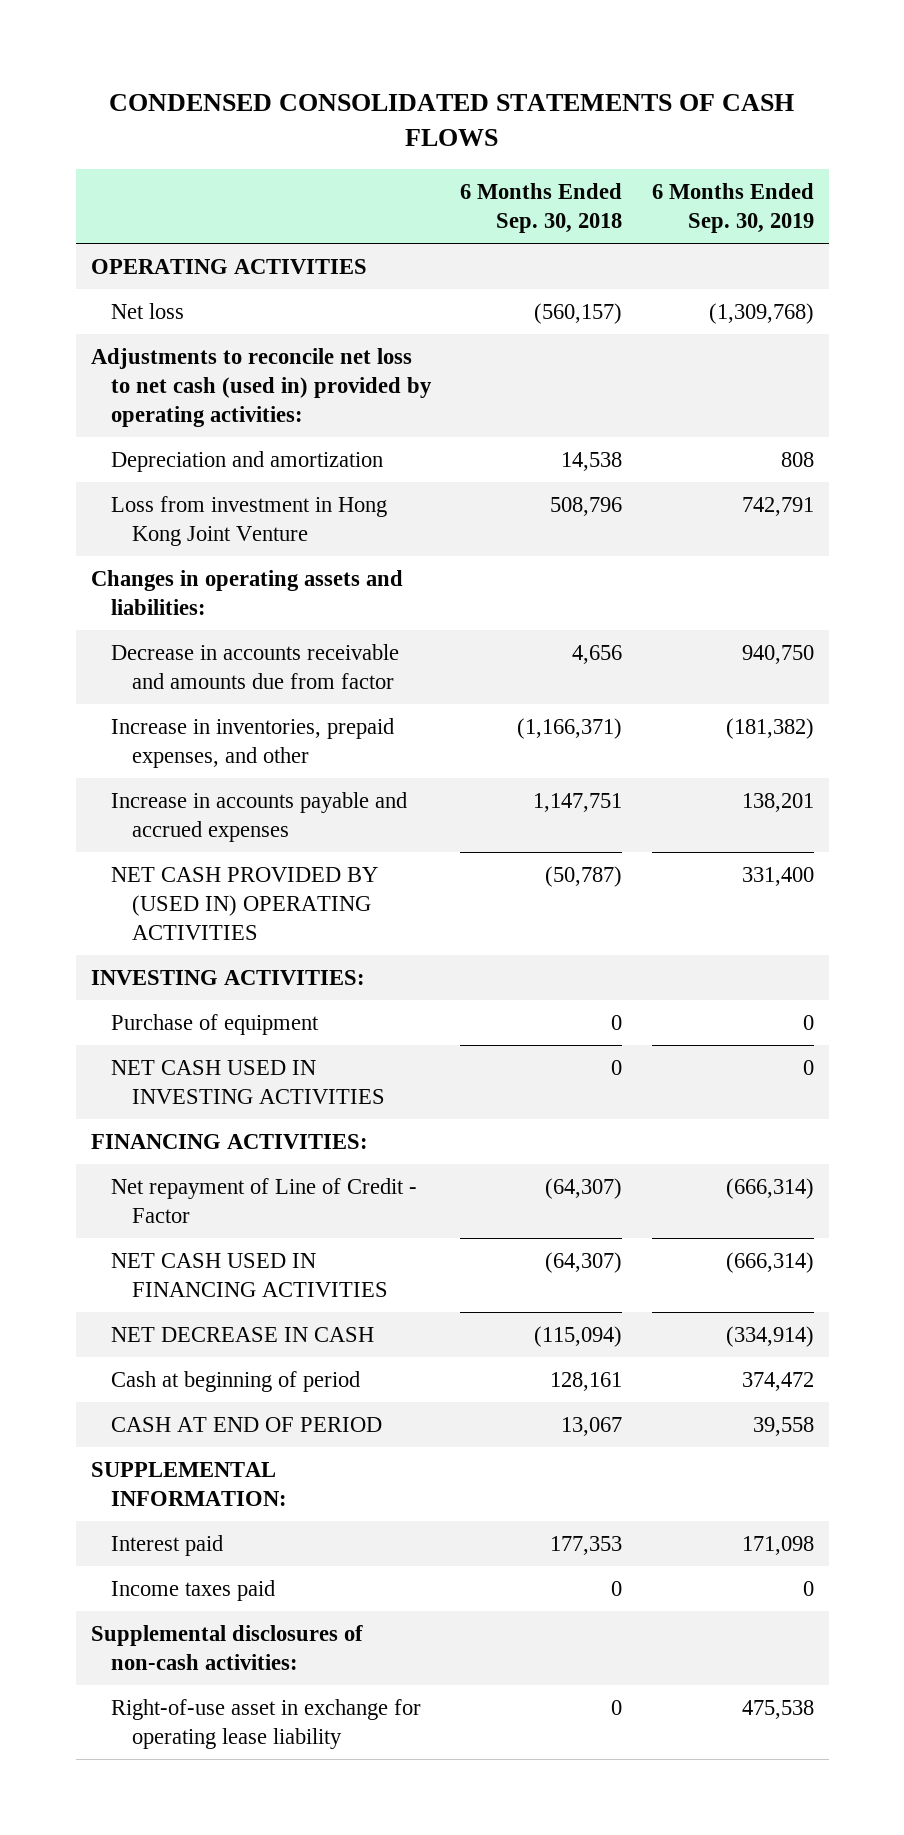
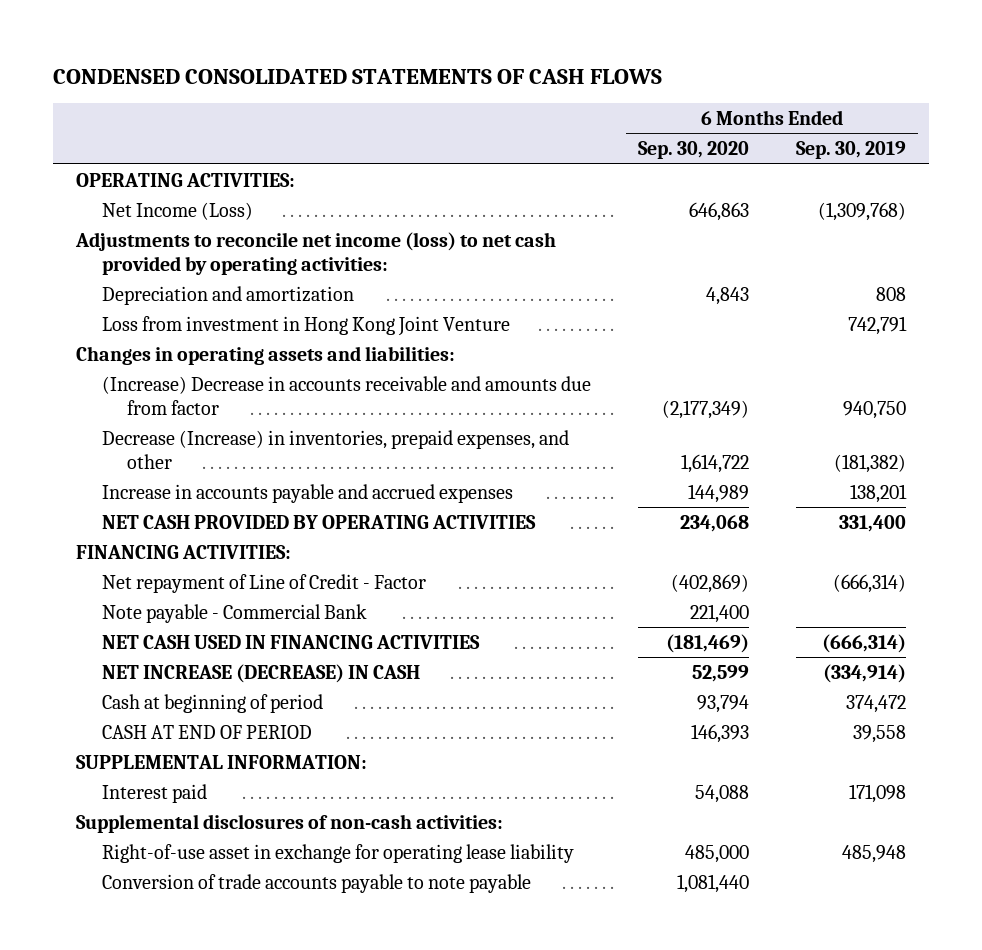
- | 6 Months Ended Sep. 30, 2018 | 6 Months Ended Sep. 30, 2019
+ | 6 Months Ended Sep. 30, 2020 | 6 Months Ended Sep. 30, 2019
- OPERATING ACTIVITIES
- Net loss | (560,157) | (1,309,768)
- Adjustments to reconcile net loss to net cash (used in) provided by operating activities:
+ OPERATING ACTIVITIES:
+ Net Income (Loss) | 646,863 | (1,309,768)
+ Adjustments to reconcile net income (loss) to net cash provided by operating activities:
- Decrease in accounts receivable and amounts due from factor | 4,656 | 940,750
- Increase in inventories, prepaid expenses, and other | (1,166,371) | (181,382)
+ (Increase) Decrease in accounts receivable and amounts due from factor | (2,177,349) | 940,750
+ Decrease (Increase) in inventories, prepaid expenses, and other | 1,614,722 | (181,382)
- NET CASH PROVIDED BY (USED IN) OPERATING ACTIVITIES | (50,787) | 331,400
- INVESTING ACTIVITIES:
- Purchase of equipment | 0 | 0
- NET CASH USED IN INVESTING ACTIVITIES | 0 | 0
+ NET CASH PROVIDED BY OPERATING ACTIVITIES | 234,068 | 331,400
+ Note payable - Commercial Bank | 221,400 |
- NET DECREASE IN CASH | (115,094) | (334,914)
+ NET INCREASE (DECREASE) IN CASH | 52,599 | (334,914)
- Income taxes paid | 0 | 0
- Right-of-use asset in exchange for operating lease liability | 0 | 475,538
+ Right-of-use asset in exchange for operating lease liability | 485,000 | 485,948
+ Conversion of trade accounts payable to note payable | 1,081,440 |

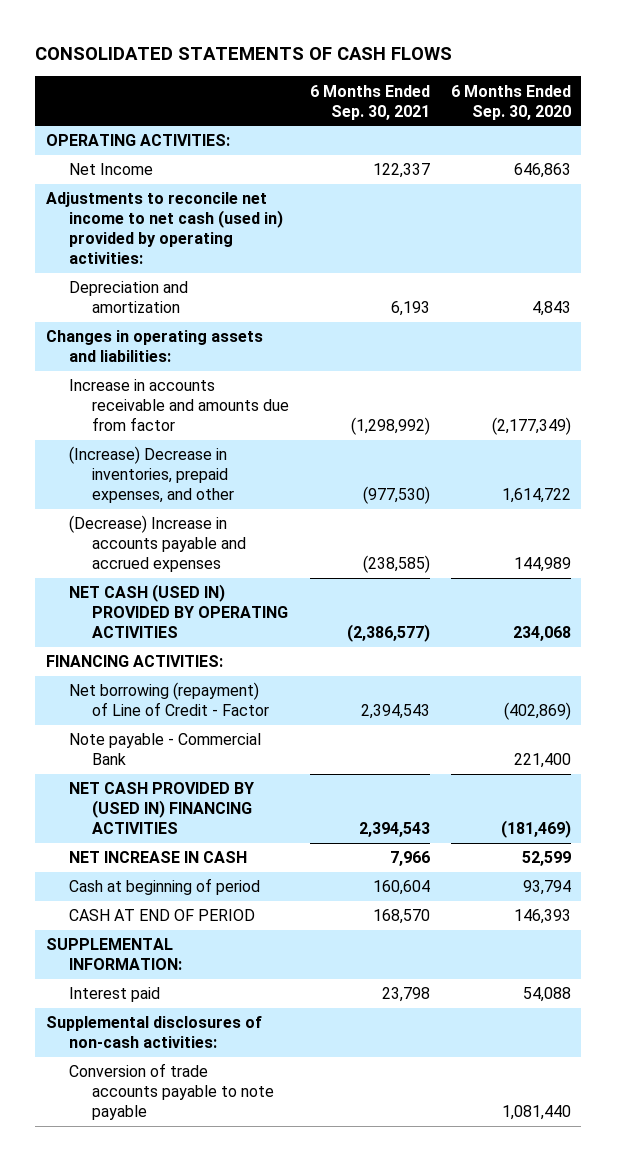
- CONDENSED CONSOLIDATED STATEMENTS OF CASH FLOWS
+ CONSOLIDATED STATEMENTS OF CASH FLOWS
- | 6 Months Ended Sep. 30, 2020 | 6 Months Ended Sep. 30, 2019
+ | 6 Months Ended Sep. 30, 2021 | 6 Months Ended Sep. 30, 2020
- Net Income (Loss) | 646,863 | (1,309,768)
- Adjustments to reconcile net income (loss) to net cash provided by operating activities:
+ Net Income | 122,337 | 646,863
+ Adjustments to reconcile net income to net cash (used in) provided by operating activities:
- Loss from investment in Hong Kong Joint Venture | | 742,791
- (Increase) Decrease in accounts receivable and amounts due from factor | (2,177,349) | 940,750
- Decrease (Increase) in inventories, prepaid expenses, and other | 1,614,722 | (181,382)
- Increase in accounts payable and accrued expenses | 144,989 | 138,201
- NET CASH PROVIDED BY OPERATING ACTIVITIES | 234,068 | 331,400
+ Increase in accounts receivable and amounts due from factor | (1,298,992) | (2,177,349)
+ (Increase) Decrease in inventories, prepaid expenses, and other | (977,530) | 1,614,722
+ (Decrease) Increase in accounts payable and accrued expenses | (238,585) | 144,989
+ NET CASH (USED IN) PROVIDED BY OPERATING ACTIVITIES | (2,386,577) | 234,068
- Net repayment of Line of Credit - Factor | (402,869) | (666,314)
+ Net borrowing (repayment) of Line of Credit - Factor | 2,394,543 | (402,869)
- NET CASH USED IN FINANCING ACTIVITIES | (181,469) | (666,314)
- NET INCREASE (DECREASE) IN CASH | 52,599 | (334,914)
+ NET CASH PROVIDED BY (USED IN) FINANCING ACTIVITIES | 2,394,543 | (181,469)
+ NET INCREASE IN CASH | 7,966 | 52,599
- Right-of-use asset in exchange for operating lease liability | 485,000 | 485,948

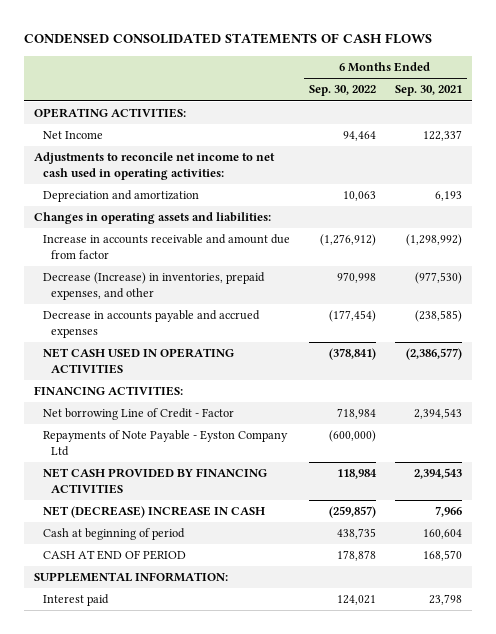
- CONSOLIDATED STATEMENTS OF CASH FLOWS
+ CONDENSED CONSOLIDATED STATEMENTS OF CASH FLOWS
- | 6 Months Ended Sep. 30, 2021 | 6 Months Ended Sep. 30, 2020
+ | 6 Months Ended Sep. 30, 2022 | 6 Months Ended Sep. 30, 2021
- Adjustments to reconcile net income to net cash (used in) provided by operating activities:
+ Adjustments to reconcile net income to net cash used in operating activities:
- Increase in accounts receivable and amounts due from factor | (1,298,992) | (2,177,349)
- (Increase) Decrease in inventories, prepaid expenses, and other | (977,530) | 1,614,722
- (Decrease) Increase in accounts payable and accrued expenses | (238,585) | 144,989
- NET CASH (USED IN) PROVIDED BY OPERATING ACTIVITIES | (2,386,577) | 234,068
+ Increase in accounts receivable and amount due from factor | (1,276,912) | (1,298,992)
+ Decrease (Increase) in inventories, prepaid expenses, and other | 970,998 | (977,530)
+ Decrease in accounts payable and accrued expenses | (177,454) | (238,585)
+ NET CASH USED IN OPERATING ACTIVITIES | (378,841) | (2,386,577)
- Net borrowing (repayment) of Line of Credit - Factor | 2,394,543 | (402,869)
- Note payable - Commercial Bank | | 221,400
- NET CASH PROVIDED BY (USED IN) FINANCING ACTIVITIES | 2,394,543 | (181,469)
- NET INCREASE IN CASH | 7,966 | 52,599
+ Net borrowing Line of Credit - Factor | 718,984 | 2,394,543
+ Repayments of Note Payable - Eyston Company Ltd | (600,000) |
+ NET CASH PROVIDED BY FINANCING ACTIVITIES | 118,984 | 2,394,543
+ NET (DECREASE) INCREASE IN CASH | (259,857) | 7,966
- Supplemental disclosures of non-cash activities:
- Conversion of trade accounts payable to note payable | | 1,081,440

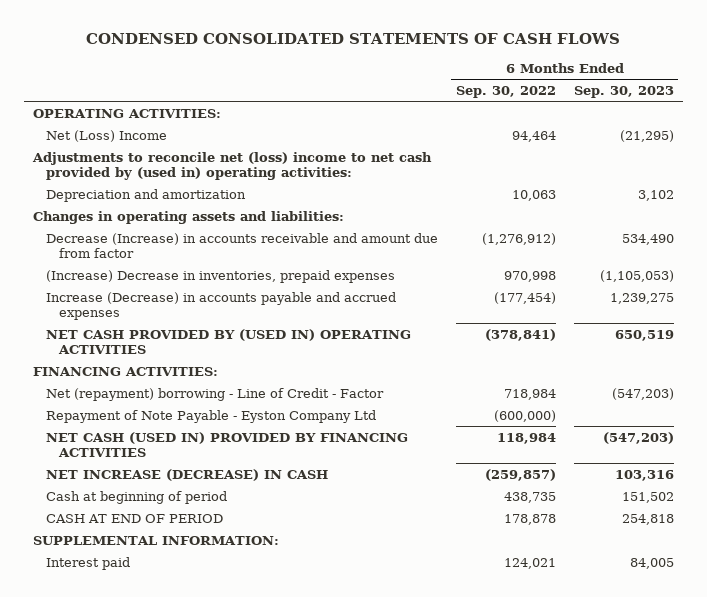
- | 6 Months Ended Sep. 30, 2022 | 6 Months Ended Sep. 30, 2021
+ | 6 Months Ended Sep. 30, 2022 | 6 Months Ended Sep. 30, 2023
- Net Income | 94,464 | 122,337
- Adjustments to reconcile net income to net cash used in operating activities:
+ Net (Loss) Income | 94,464 | (21,295)
+ Adjustments to reconcile net (loss) income to net cash provided by (used in) operating activities:
- Increase in accounts receivable and amount due from factor | (1,276,912) | (1,298,992)
- Decrease (Increase) in inventories, prepaid expenses, and other | 970,998 | (977,530)
- Decrease in accounts payable and accrued expenses | (177,454) | (238,585)
- NET CASH USED IN OPERATING ACTIVITIES | (378,841) | (2,386,577)
+ Decrease (Increase) in accounts receivable and amount due from factor | (1,276,912) | 534,490
+ (Increase) Decrease in inventories, prepaid expenses | 970,998 | (1,105,053)
+ Increase (Decrease) in accounts payable and accrued expenses | (177,454) | 1,239,275
+ NET CASH PROVIDED BY (USED IN) OPERATING ACTIVITIES | (378,841) | 650,519
- Net borrowing Line of Credit - Factor | 718,984 | 2,394,543
- Repayments of Note Payable - Eyston Company Ltd | (600,000) |
- NET CASH PROVIDED BY FINANCING ACTIVITIES | 118,984 | 2,394,543
- NET (DECREASE) INCREASE IN CASH | (259,857) | 7,966
+ Net (repayment) borrowing - Line of Credit - Factor | 718,984 | (547,203)
+ Repayment of Note Payable - Eyston Company Ltd | (600,000) |
+ NET CASH (USED IN) PROVIDED BY FINANCING ACTIVITIES | 118,984 | (547,203)
+ NET INCREASE (DECREASE) IN CASH | (259,857) | 103,316

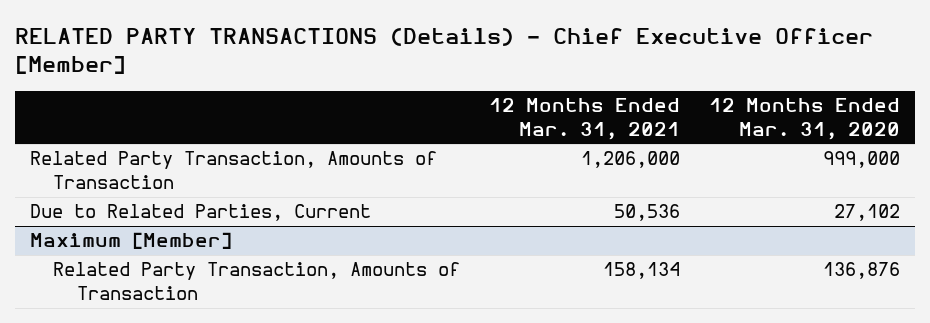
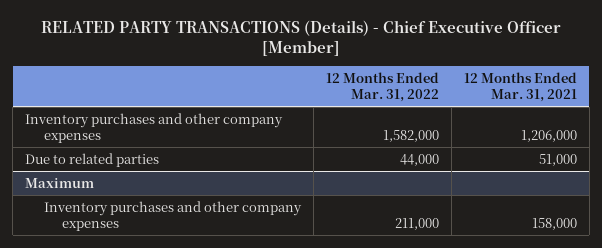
- | 12 Months Ended Mar. 31, 2021 | 12 Months Ended Mar. 31, 2020
+ | 12 Months Ended Mar. 31, 2022 | 12 Months Ended Mar. 31, 2021
- Related Party Transaction, Amounts of Transaction | 1,206,000 | 999,000
- Due to Related Parties, Current | 50,536 | 27,102
- Maximum [Member]
- Related Party Transaction, Amounts of Transaction | 158,134 | 136,876
+ Inventory purchases and other company expenses | 1,582,000 | 1,206,000
+ Due to related parties | 44,000 | 51,000
+ Maximum
+ Inventory purchases and other company expenses | 211,000 | 158,000

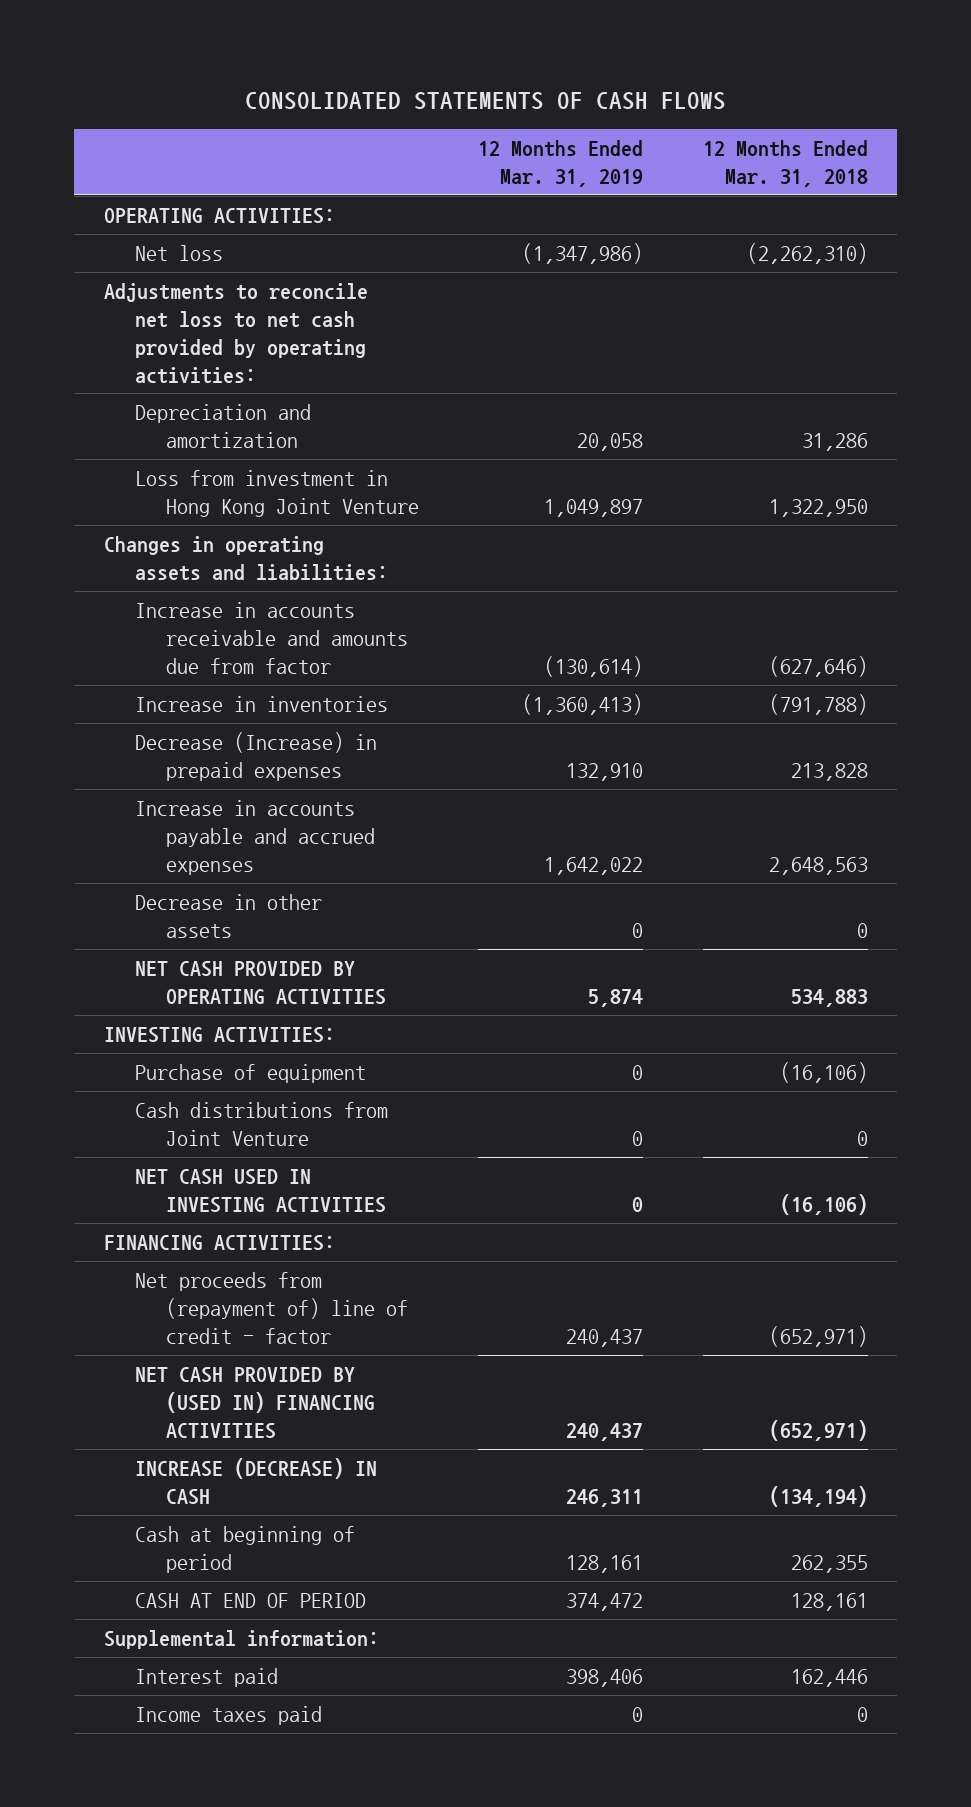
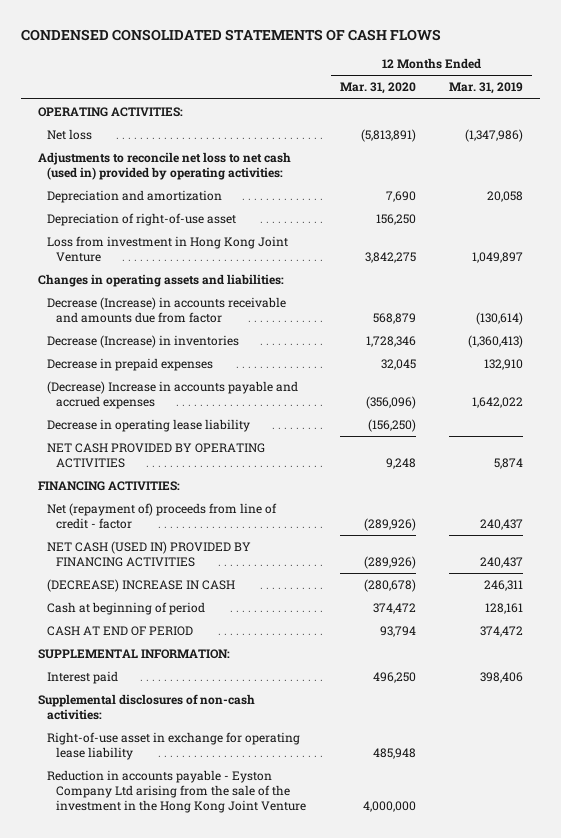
- CONSOLIDATED STATEMENTS OF CASH FLOWS
+ CONDENSED CONSOLIDATED STATEMENTS OF CASH FLOWS
- | 12 Months Ended Mar. 31, 2019 | 12 Months Ended Mar. 31, 2018
+ | 12 Months Ended Mar. 31, 2020 | 12 Months Ended Mar. 31, 2019
- Adjustments to reconcile net loss to net cash provided by operating activities:
+ Adjustments to reconcile net loss to net cash (used in) provided by operating activities:
+ Depreciation of right-of-use asset | 156,250 |
- Increase in accounts receivable and amounts due from factor | (130,614) | (627,646)
- Increase in inventories | (1,360,413) | (791,788)
- Decrease (Increase) in prepaid expenses | 132,910 | 213,828
- Increase in accounts payable and accrued expenses | 1,642,022 | 2,648,563
- Decrease in other assets | 0 | 0
+ Decrease (Increase) in accounts receivable and amounts due from factor | 568,879 | (130,614)
+ Decrease (Increase) in inventories | 1,728,346 | (1,360,413)
+ Decrease in prepaid expenses | 32,045 | 132,910
+ (Decrease) Increase in accounts payable and accrued expenses | (356,096) | 1,642,022
+ Decrease in operating lease liability | (156,250) |
- INVESTING ACTIVITIES:
- Purchase of equipment | 0 | (16,106)
- Cash distributions from Joint Venture | 0 | 0
- NET CASH USED IN INVESTING ACTIVITIES | 0 | (16,106)
- Net proceeds from (repayment of) line of credit - factor | 240,437 | (652,971)
- NET CASH PROVIDED BY (USED IN) FINANCING ACTIVITIES | 240,437 | (652,971)
- INCREASE (DECREASE) IN CASH | 246,311 | (134,194)
+ Net (repayment of) proceeds from line of credit - factor | (289,926) | 240,437
+ NET CASH (USED IN) PROVIDED BY FINANCING ACTIVITIES | (289,926) | 240,437
+ (DECREASE) INCREASE IN CASH | (280,678) | 246,311
- Supplemental information:
+ SUPPLEMENTAL INFORMATION:
- Income taxes paid | 0 | 0
+ Supplemental disclosures of non-cash activities:
+ Right-of-use asset in exchange for operating lease liability | 485,948 |
+ Reduction in accounts payable - Eyston Company Ltd arising from the sale of the investment in the Hong Kong Joint Venture | 4,000,000 |

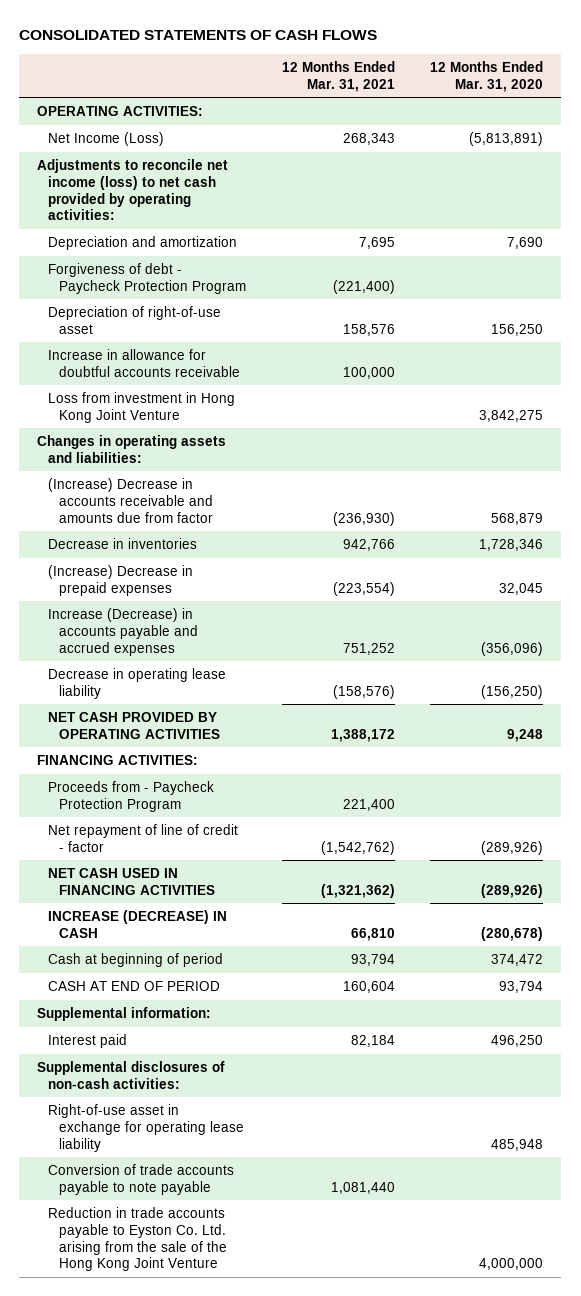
- CONDENSED CONSOLIDATED STATEMENTS OF CASH FLOWS
+ CONSOLIDATED STATEMENTS OF CASH FLOWS
- | 12 Months Ended Mar. 31, 2020 | 12 Months Ended Mar. 31, 2019
+ | 12 Months Ended Mar. 31, 2021 | 12 Months Ended Mar. 31, 2020
- Net loss | (5,813,891) | (1,347,986)
- Adjustments to reconcile net loss to net cash (used in) provided by operating activities:
+ Net Income (Loss) | 268,343 | (5,813,891)
+ Adjustments to reconcile net income (loss) to net cash provided by operating activities:
+ Forgiveness of debt - Paycheck Protection Program | (221,400) |
+ Increase in allowance for doubtful accounts receivable | 100,000 |
- Decrease (Increase) in accounts receivable and amounts due from factor | 568,879 | (130,614)
- Decrease (Increase) in inventories | 1,728,346 | (1,360,413)
- Decrease in prepaid expenses | 32,045 | 132,910
- (Decrease) Increase in accounts payable and accrued expenses | (356,096) | 1,642,022
+ (Increase) Decrease in accounts receivable and amounts due from factor | (236,930) | 568,879
+ Decrease in inventories | 942,766 | 1,728,346
+ (Increase) Decrease in prepaid expenses | (223,554) | 32,045
+ Increase (Decrease) in accounts payable and accrued expenses | 751,252 | (356,096)
- Net (repayment of) proceeds from line of credit - factor | (289,926) | 240,437
- NET CASH (USED IN) PROVIDED BY FINANCING ACTIVITIES | (289,926) | 240,437
- (DECREASE) INCREASE IN CASH | (280,678) | 246,311
+ Proceeds from - Paycheck Protection Program | 221,400 |
+ Net repayment of line of credit - factor | (1,542,762) | (289,926)
+ NET CASH USED IN FINANCING ACTIVITIES | (1,321,362) | (289,926)
+ INCREASE (DECREASE) IN CASH | 66,810 | (280,678)
- SUPPLEMENTAL INFORMATION:
+ Supplemental information:
- Reduction in accounts payable - Eyston Company Ltd arising from the sale of the investment in the Hong Kong Joint Venture | 4,000,000 |
+ Conversion of trade accounts payable to note payable | 1,081,440 |
+ Reduction in trade accounts payable to Eyston Co. Ltd. arising from the sale of the Hong Kong Joint Venture | | 4,000,000

